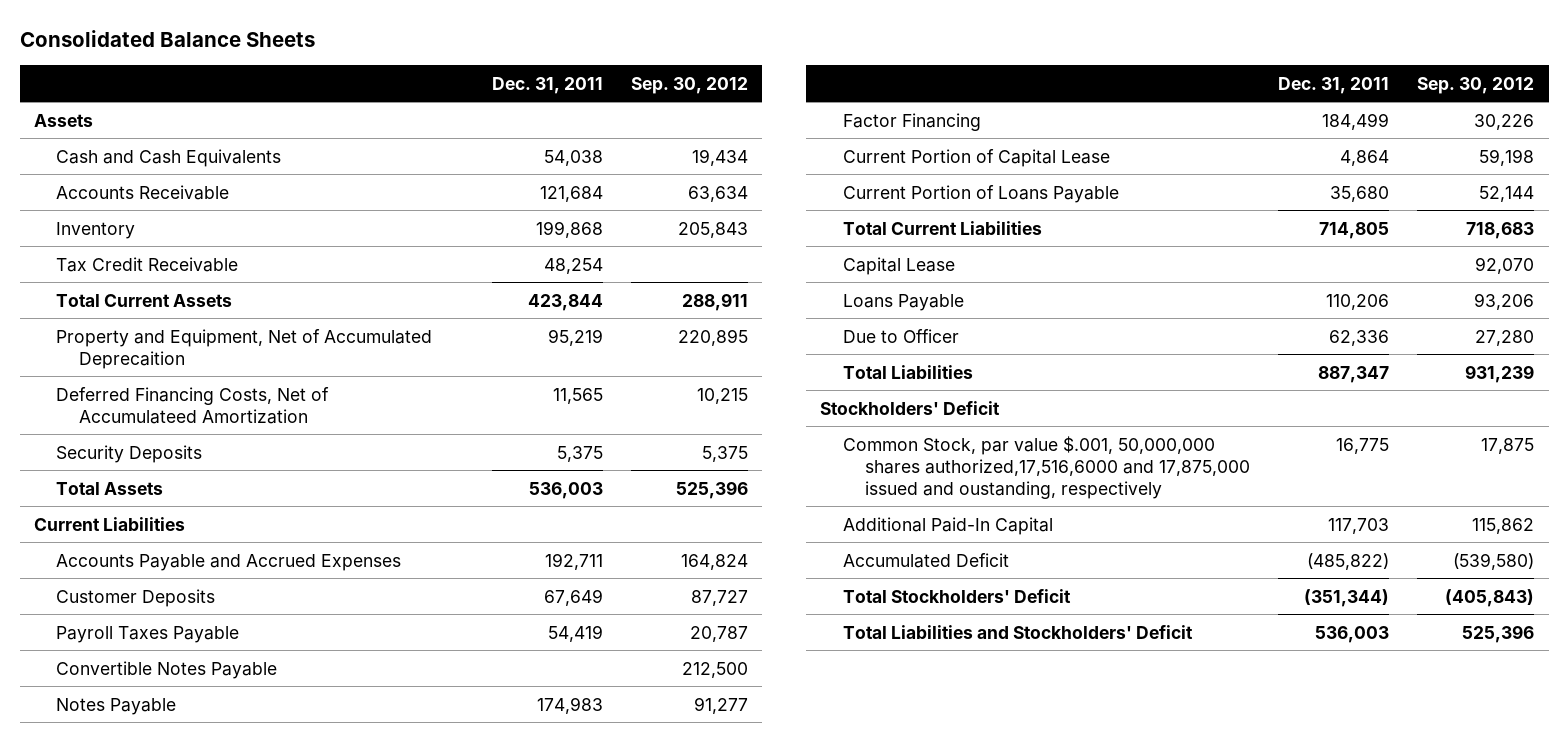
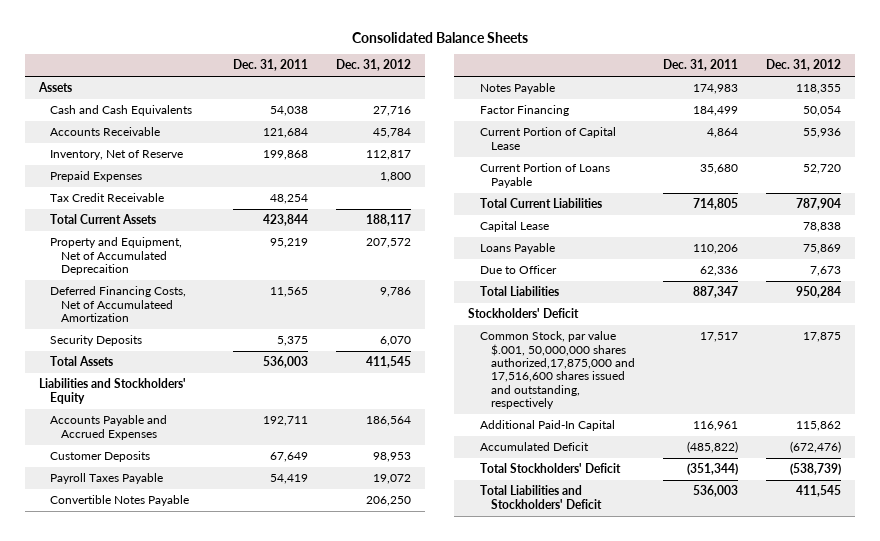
- | Dec. 31, 2011 | Sep. 30, 2012
+ | Dec. 31, 2011 | Dec. 31, 2012
- Inventory | 199,868 | 205,843
+ Inventory, Net of Reserve | 199,868 | 112,817
+ Prepaid Expenses | | 1,800
- Current Liabilities
+ Liabilities and Stockholders' Equity
- Common Stock, par value $.001, 50,000,000 shares authorized,17,516,6000 and 17,875,000 issued and oustanding, respectively | 16,775 | 17,875
- Additional Paid-In Capital | 117,703 | 115,862
+ Common Stock, par value $.001, 50,000,000 shares authorized,17,875,000 and 17,516,600 shares issued and outstanding, respectively | 17,517 | 17,875
+ Additional Paid-In Capital | 116,961 | 115,862

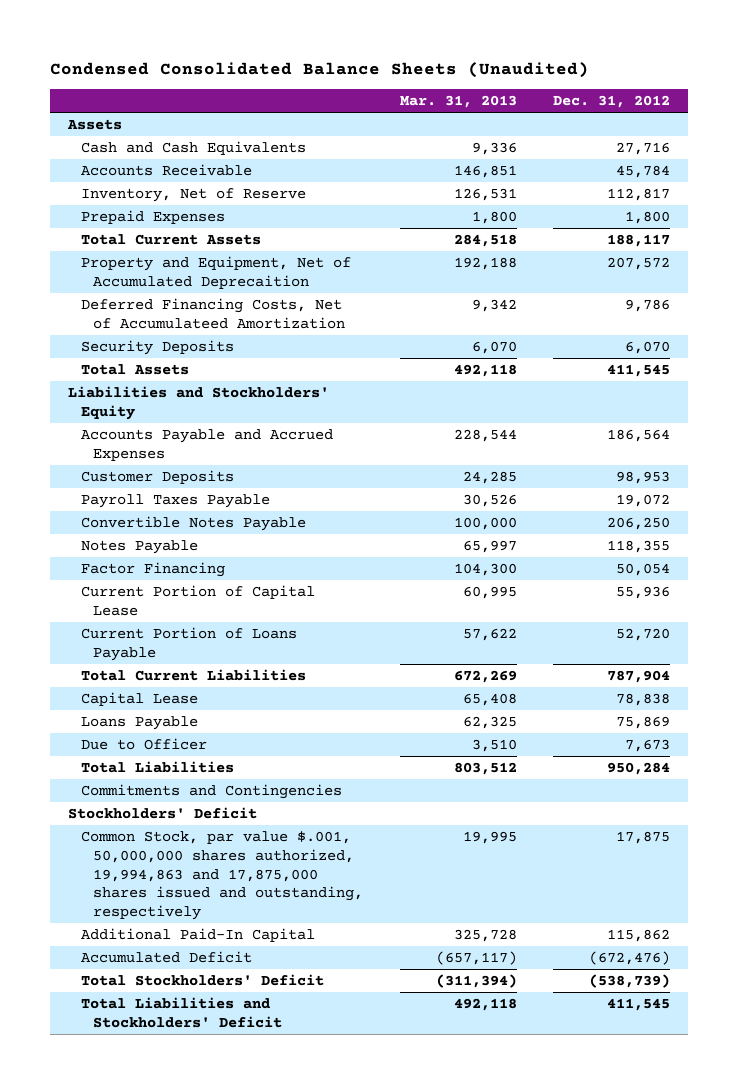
- Consolidated Balance Sheets
+ Condensed Consolidated Balance Sheets (Unaudited)
- | Dec. 31, 2011 | Dec. 31, 2012
+ | Mar. 31, 2013 | Dec. 31, 2012
- Tax Credit Receivable | 48,254 |
+ Commitments and Contingencies
- Common Stock, par value $.001, 50,000,000 shares authorized,17,875,000 and 17,516,600 shares issued and outstanding, respectively | 17,517 | 17,875
+ Common Stock, par value $.001, 50,000,000 shares authorized, 19,994,863 and 17,875,000 shares issued and outstanding, respectively | 19,995 | 17,875

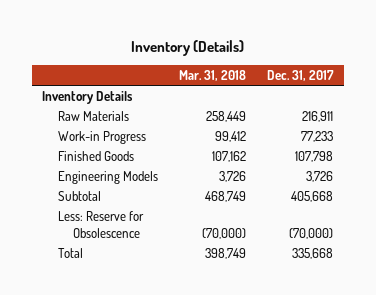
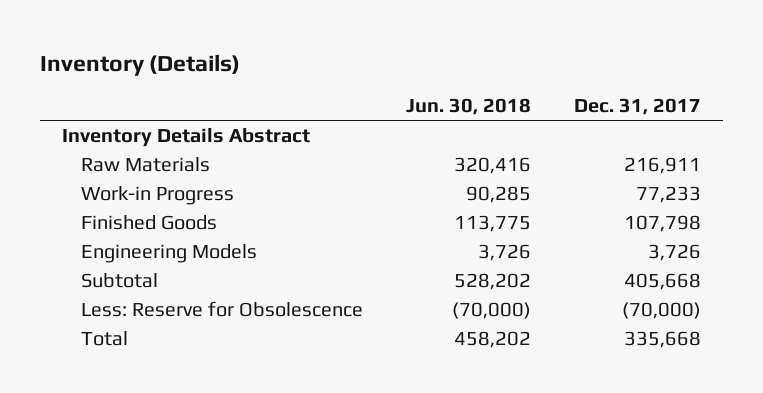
- | Mar. 31, 2018 | Dec. 31, 2017
+ | Jun. 30, 2018 | Dec. 31, 2017
- Inventory Details
+ Inventory Details Abstract

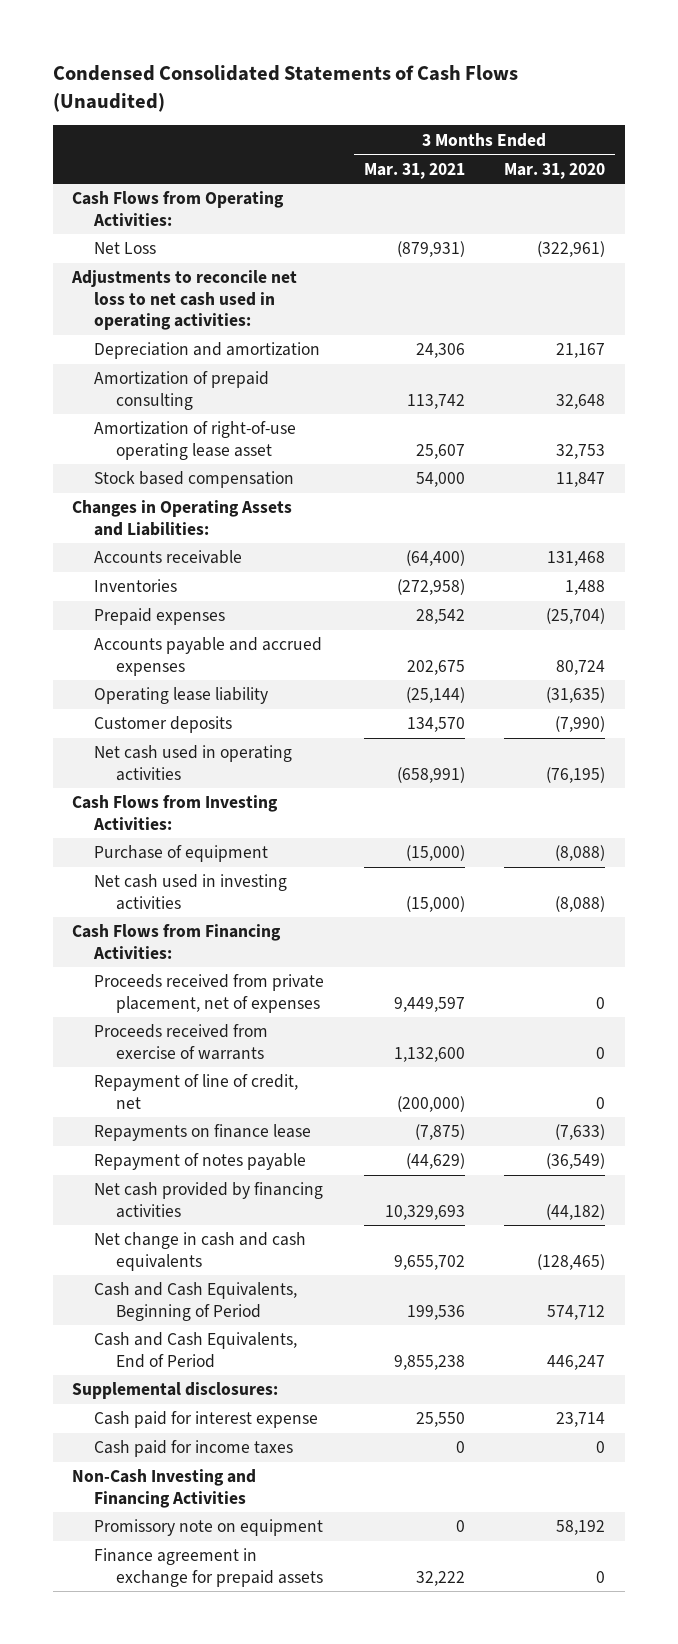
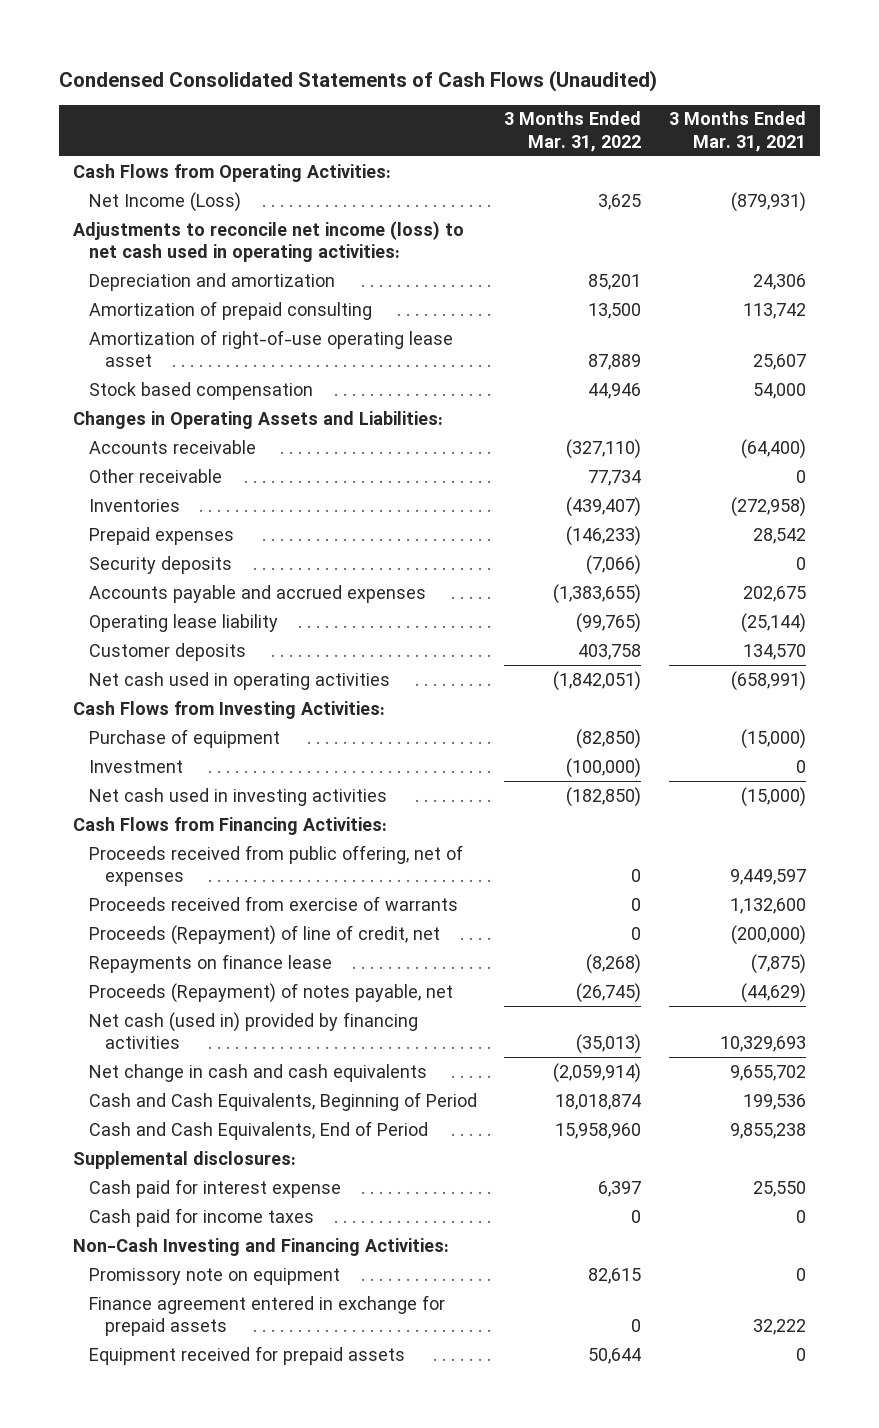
- | 3 Months Ended Mar. 31, 2021 | 3 Months Ended Mar. 31, 2020
+ | 3 Months Ended Mar. 31, 2022 | 3 Months Ended Mar. 31, 2021
- Net Loss | (879,931) | (322,961)
- Adjustments to reconcile net loss to net cash used in operating activities:
+ Net Income (Loss) | 3,625 | (879,931)
+ Adjustments to reconcile net income (loss) to net cash used in operating activities:
+ Other receivable | 77,734 | 0
+ Security deposits | (7,066) | 0
+ Investment | (100,000) | 0
- Proceeds received from private placement, net of expenses | 9,449,597 | 0
+ Proceeds received from public offering, net of expenses | 0 | 9,449,597
- Repayment of line of credit, net | (200,000) | 0
+ Proceeds (Repayment) of line of credit, net | 0 | (200,000)
- Repayment of notes payable | (44,629) | (36,549)
- Net cash provided by financing activities | 10,329,693 | (44,182)
+ Proceeds (Repayment) of notes payable, net | (26,745) | (44,629)
+ Net cash (used in) provided by financing activities | (35,013) | 10,329,693
- Non-Cash Investing and Financing Activities
+ Non-Cash Investing and Financing Activities:
- Finance agreement in exchange for prepaid assets | 32,222 | 0
+ Finance agreement entered in exchange for prepaid assets | 0 | 32,222
+ Equipment received for prepaid assets | 50,644 | 0

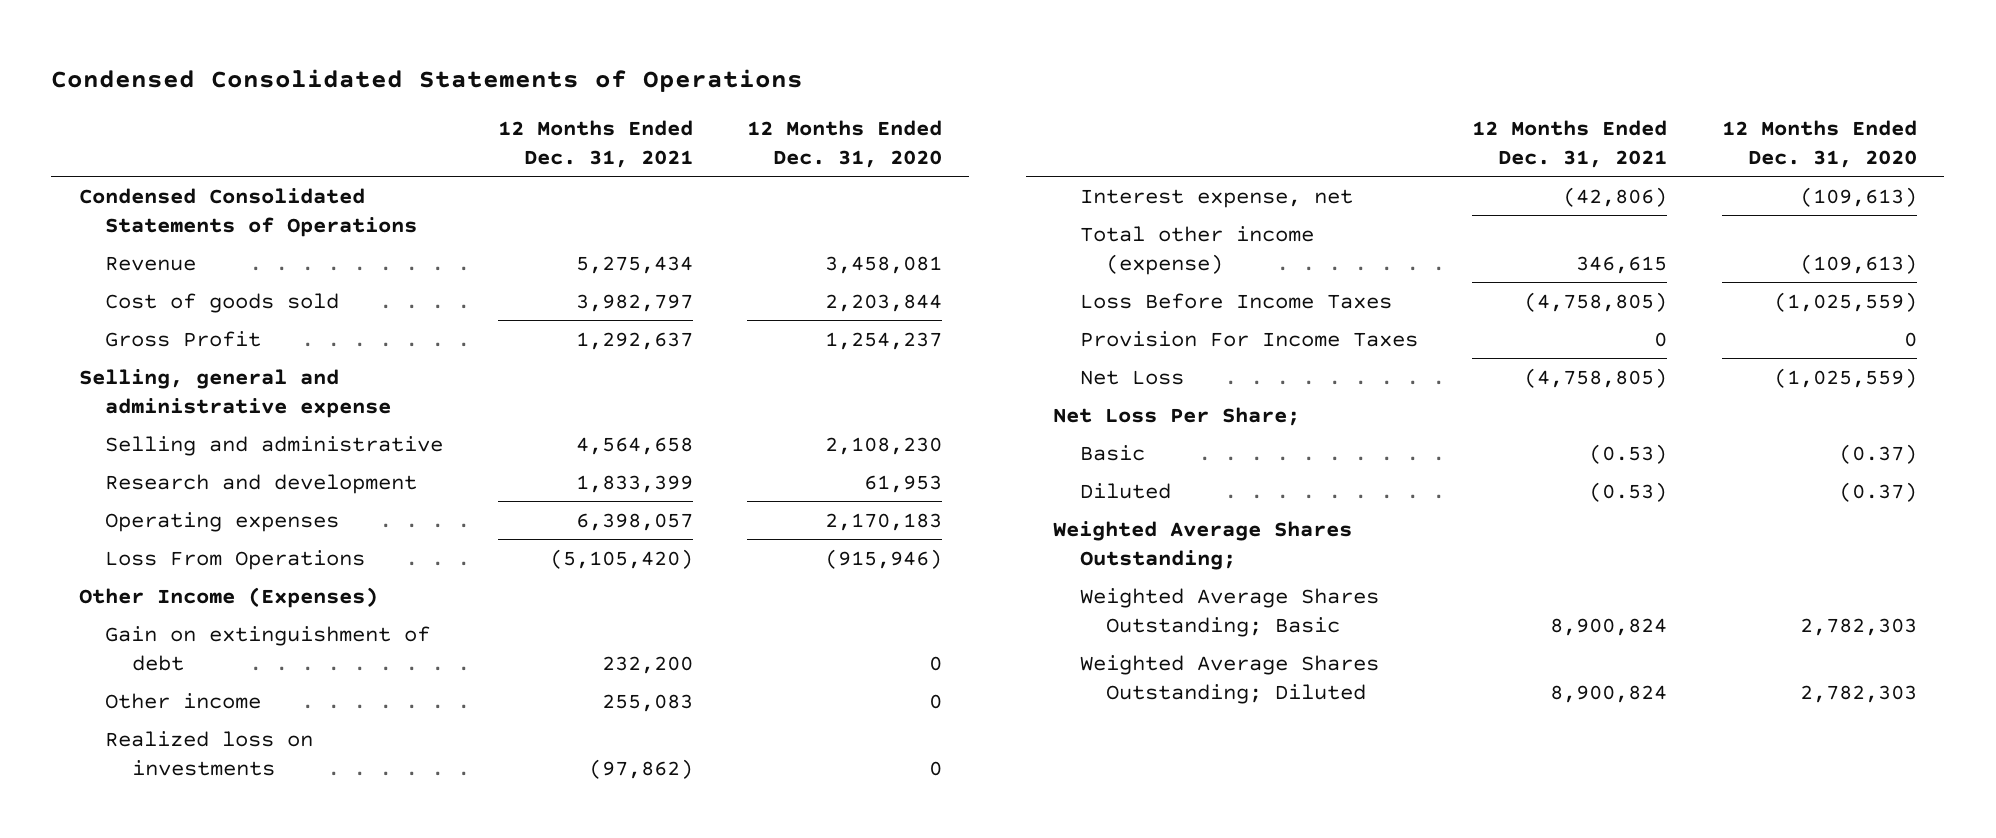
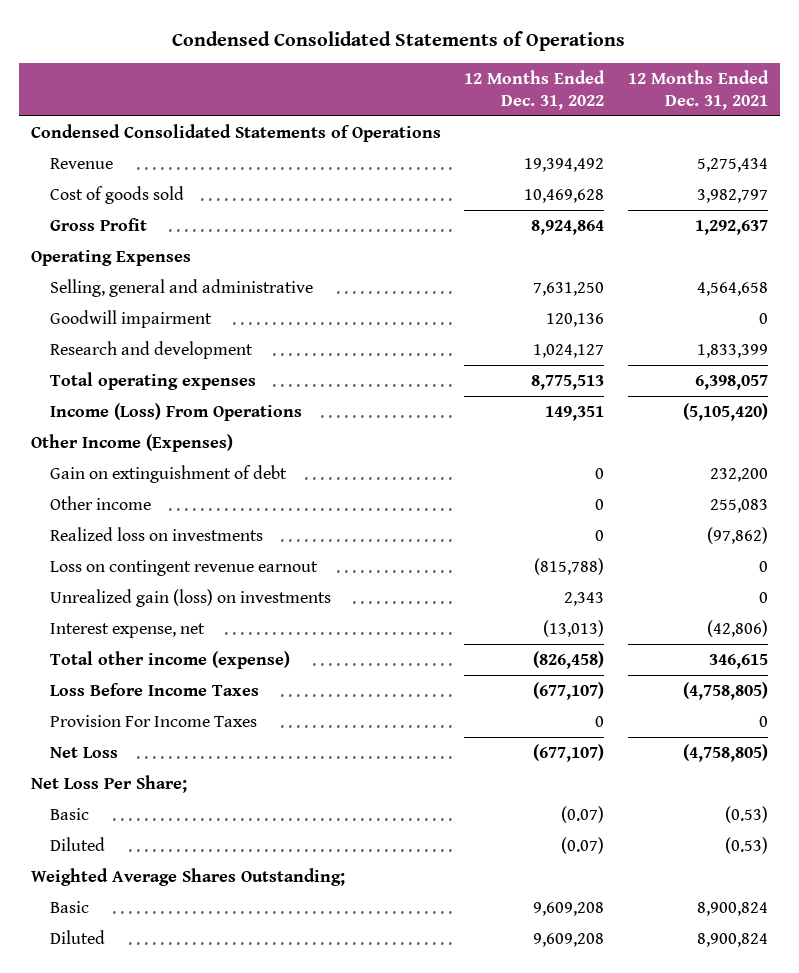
- | 12 Months Ended Dec. 31, 2021 | 12 Months Ended Dec. 31, 2020
+ | 12 Months Ended Dec. 31, 2022 | 12 Months Ended Dec. 31, 2021
- Selling, general and administrative expense
- Selling and administrative | 4,564,658 | 2,108,230
+ Operating Expenses
+ Selling, general and administrative | 7,631,250 | 4,564,658
+ Goodwill impairment | 120,136 | 0
- Operating expenses | 6,398,057 | 2,170,183
- Loss From Operations | (5,105,420) | (915,946)
+ Total operating expenses | 8,775,513 | 6,398,057
+ Income (Loss) From Operations | 149,351 | (5,105,420)
+ Loss on contingent revenue earnout | (815,788) | 0
+ Unrealized gain (loss) on investments | 2,343 | 0
- Weighted Average Shares Outstanding; Basic | 8,900,824 | 2,782,303
- Weighted Average Shares Outstanding; Diluted | 8,900,824 | 2,782,303
+ Basic | 9,609,208 | 8,900,824
+ Diluted | 9,609,208 | 8,900,824

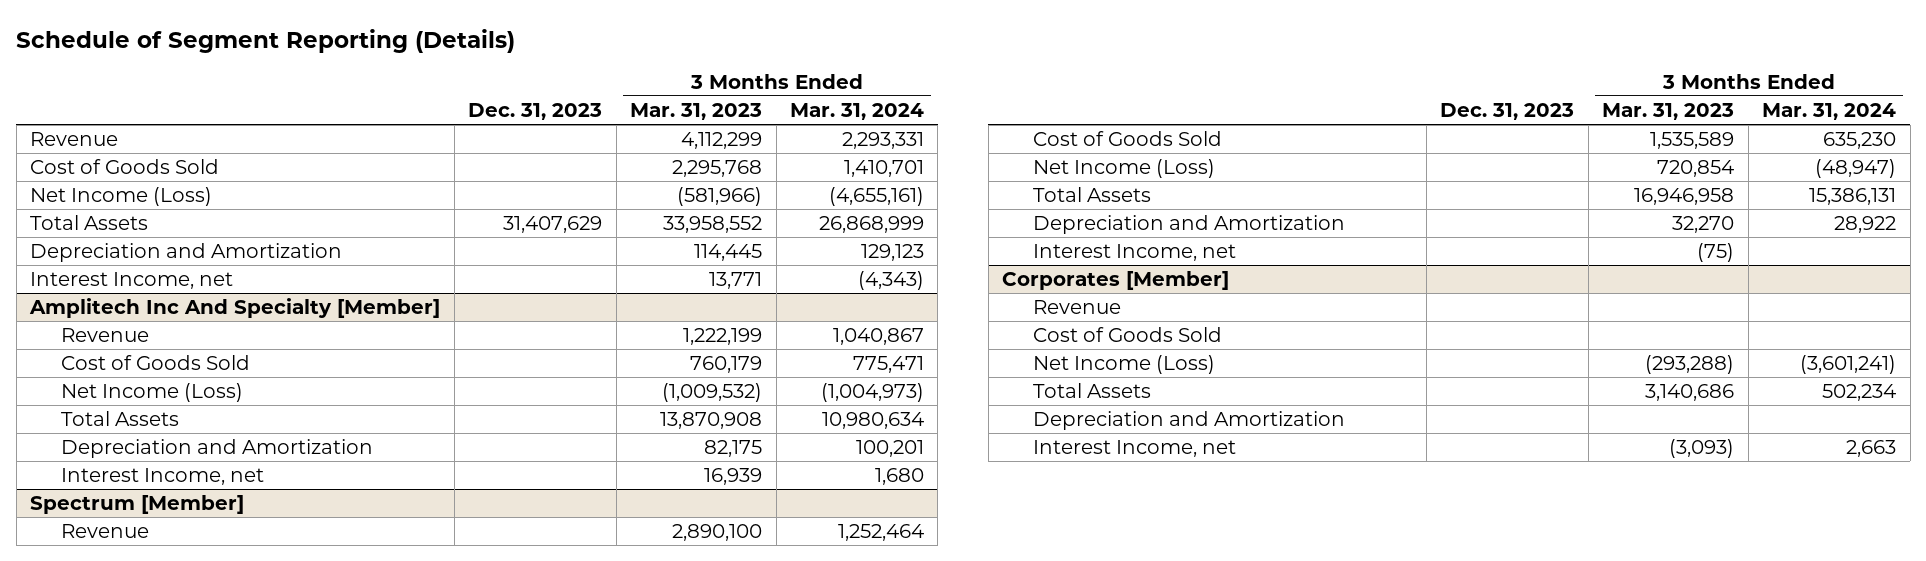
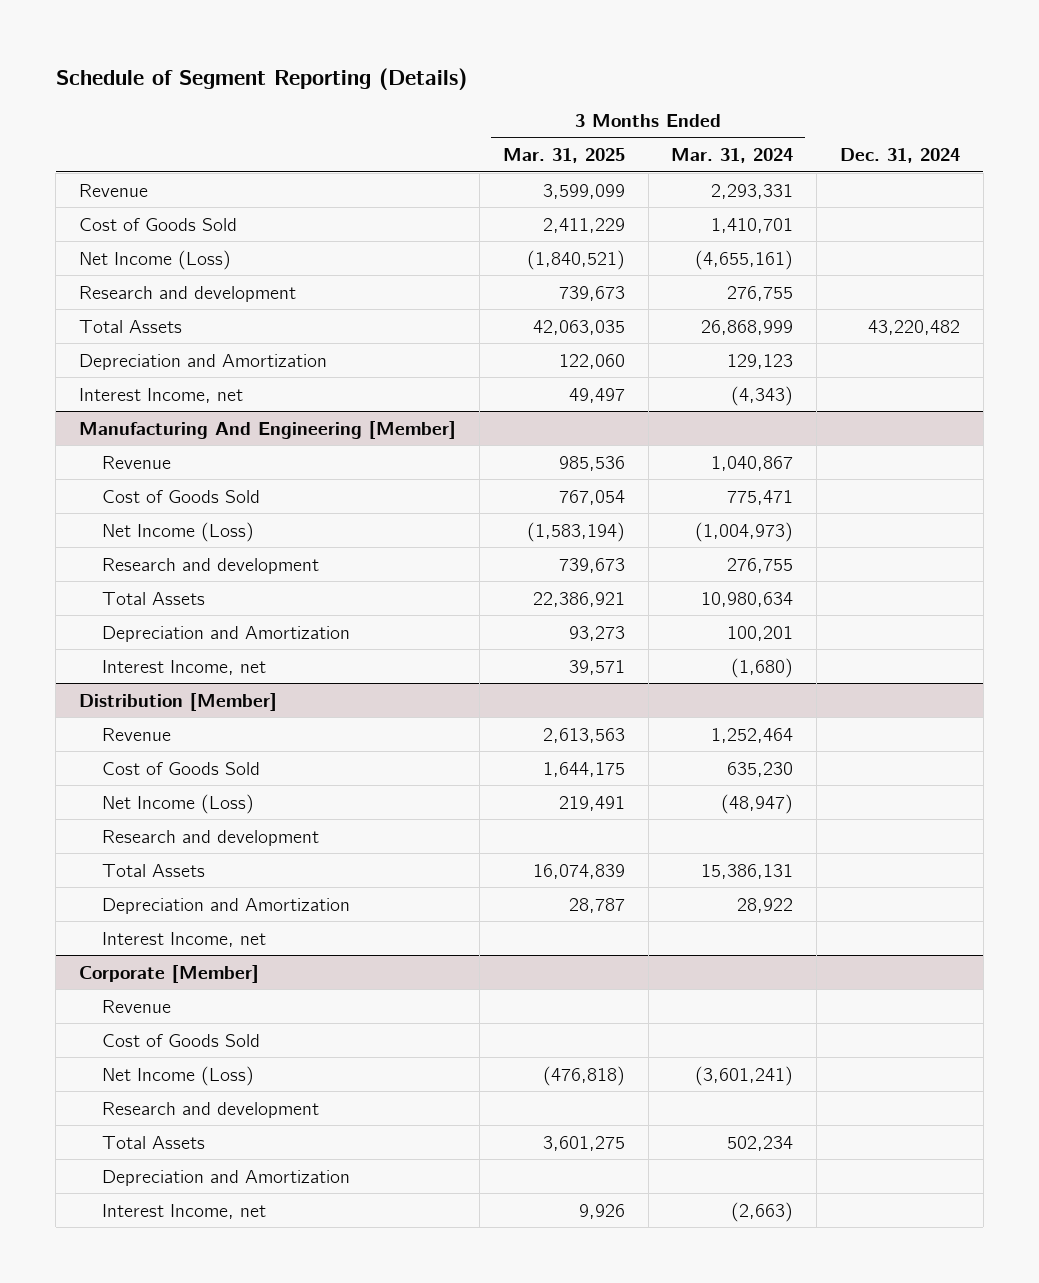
- | Dec. 31, 2023 | 3 Months Ended Mar. 31, 2023 | 3 Months Ended Mar. 31, 2024
+ | 3 Months Ended Mar. 31, 2025 | 3 Months Ended Mar. 31, 2024 | Dec. 31, 2024
+ Research and development | 739,673 | 276,755 |
- Amplitech Inc And Specialty [Member]
+ Manufacturing And Engineering [Member]
+ Research and development | 739,673 | 276,755 |
- Interest Income, net | | 16,939 | 1,680
- Spectrum [Member]
+ Interest Income, net | 39,571 | (1,680) |
+ Distribution [Member]
+ Research and development
- Corporates [Member]
+ Corporate [Member]
+ Research and development
- Interest Income, net | | (3,093) | 2,663
+ Interest Income, net | 9,926 | (2,663) |

